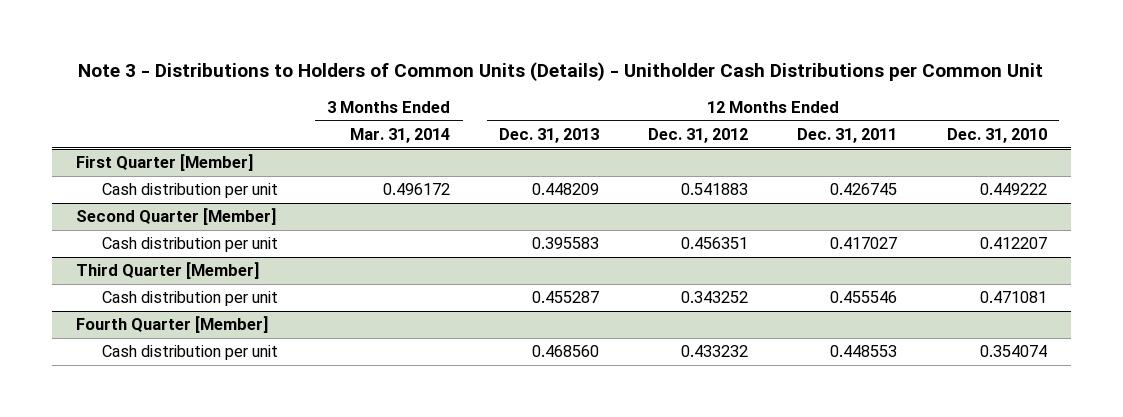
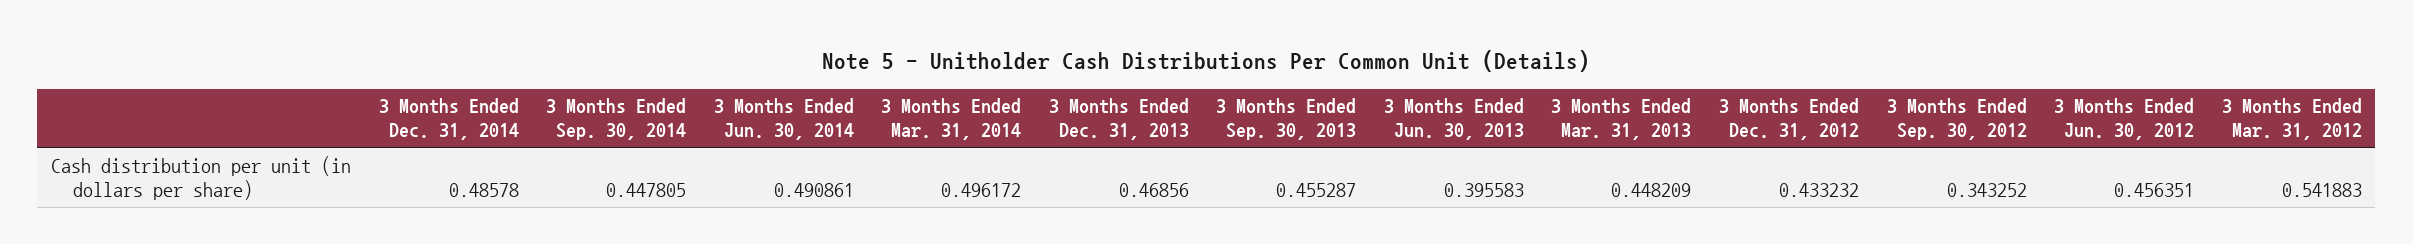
- Note 3 - Distributions to Holders of Common Units (Details) - Unitholder Cash Distributions per Common Unit
+ Note 5 - Unitholder Cash Distributions Per Common Unit (Details)
- | 3 Months Ended Mar. 31, 2014 | 12 Months Ended Dec. 31, 2013 | 12 Months Ended Dec. 31, 2012 | 12 Months Ended Dec. 31, 2011 | 12 Months Ended Dec. 31, 2010
+ | 3 Months Ended Dec. 31, 2014 | 3 Months Ended Sep. 30, 2014 | 3 Months Ended Jun. 30, 2014 | 3 Months Ended Mar. 31, 2014 | 3 Months Ended Dec. 31, 2013 | 3 Months Ended Sep. 30, 2013 | 3 Months Ended Jun. 30, 2013 | 3 Months Ended Mar. 31, 2013 | 3 Months Ended Dec. 31, 2012 | 3 Months Ended Sep. 30, 2012 | 3 Months Ended Jun. 30, 2012 | 3 Months Ended Mar. 31, 2012
- First Quarter [Member]
- Cash distribution per unit | 0.496172 | 0.448209 | 0.541883 | 0.426745 | 0.449222
- Second Quarter [Member]
- Cash distribution per unit | | 0.395583 | 0.456351 | 0.417027 | 0.412207
- Third Quarter [Member]
- Cash distribution per unit | | 0.455287 | 0.343252 | 0.455546 | 0.471081
- Fourth Quarter [Member]
- Cash distribution per unit | | 0.468560 | 0.433232 | 0.448553 | 0.354074
+ Cash distribution per unit (in dollars per share) | 0.48578 | 0.447805 | 0.490861 | 0.496172 | 0.46856 | 0.455287 | 0.395583 | 0.448209 | 0.433232 | 0.343252 | 0.456351 | 0.541883

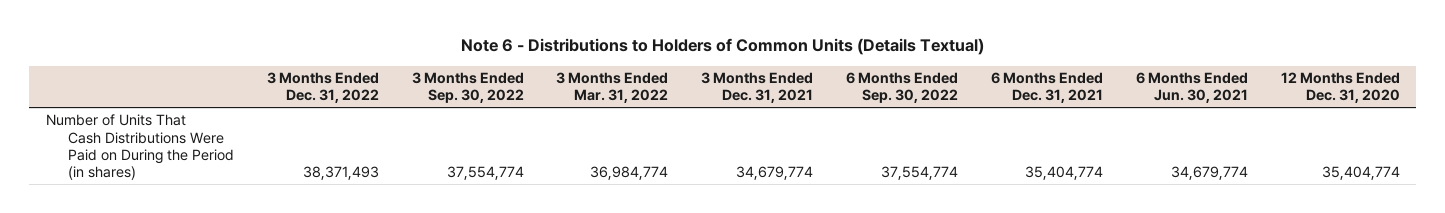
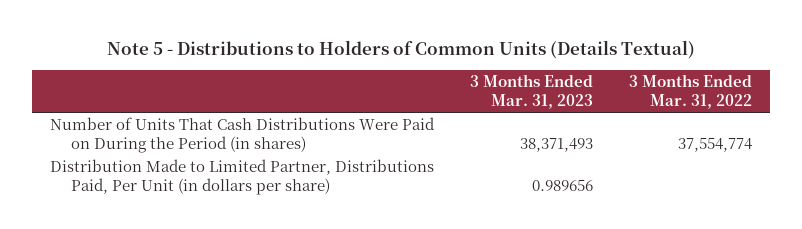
- Note 6 - Distributions to Holders of Common Units (Details Textual)
+ Note 5 - Distributions to Holders of Common Units (Details Textual)
- | 3 Months Ended Dec. 31, 2022 | 3 Months Ended Sep. 30, 2022 | 3 Months Ended Mar. 31, 2022 | 3 Months Ended Dec. 31, 2021 | 6 Months Ended Sep. 30, 2022 | 6 Months Ended Dec. 31, 2021 | 6 Months Ended Jun. 30, 2021 | 12 Months Ended Dec. 31, 2020
+ | 3 Months Ended Mar. 31, 2023 | 3 Months Ended Mar. 31, 2022
- Number of Units That Cash Distributions Were Paid on During the Period (in shares) | 38,371,493 | 37,554,774 | 36,984,774 | 34,679,774 | 37,554,774 | 35,404,774 | 34,679,774 | 35,404,774
+ Number of Units That Cash Distributions Were Paid on During the Period (in shares) | 38,371,493 | 37,554,774
+ Distribution Made to Limited Partner, Distributions Paid, Per Unit (in dollars per share) | 0.989656 |

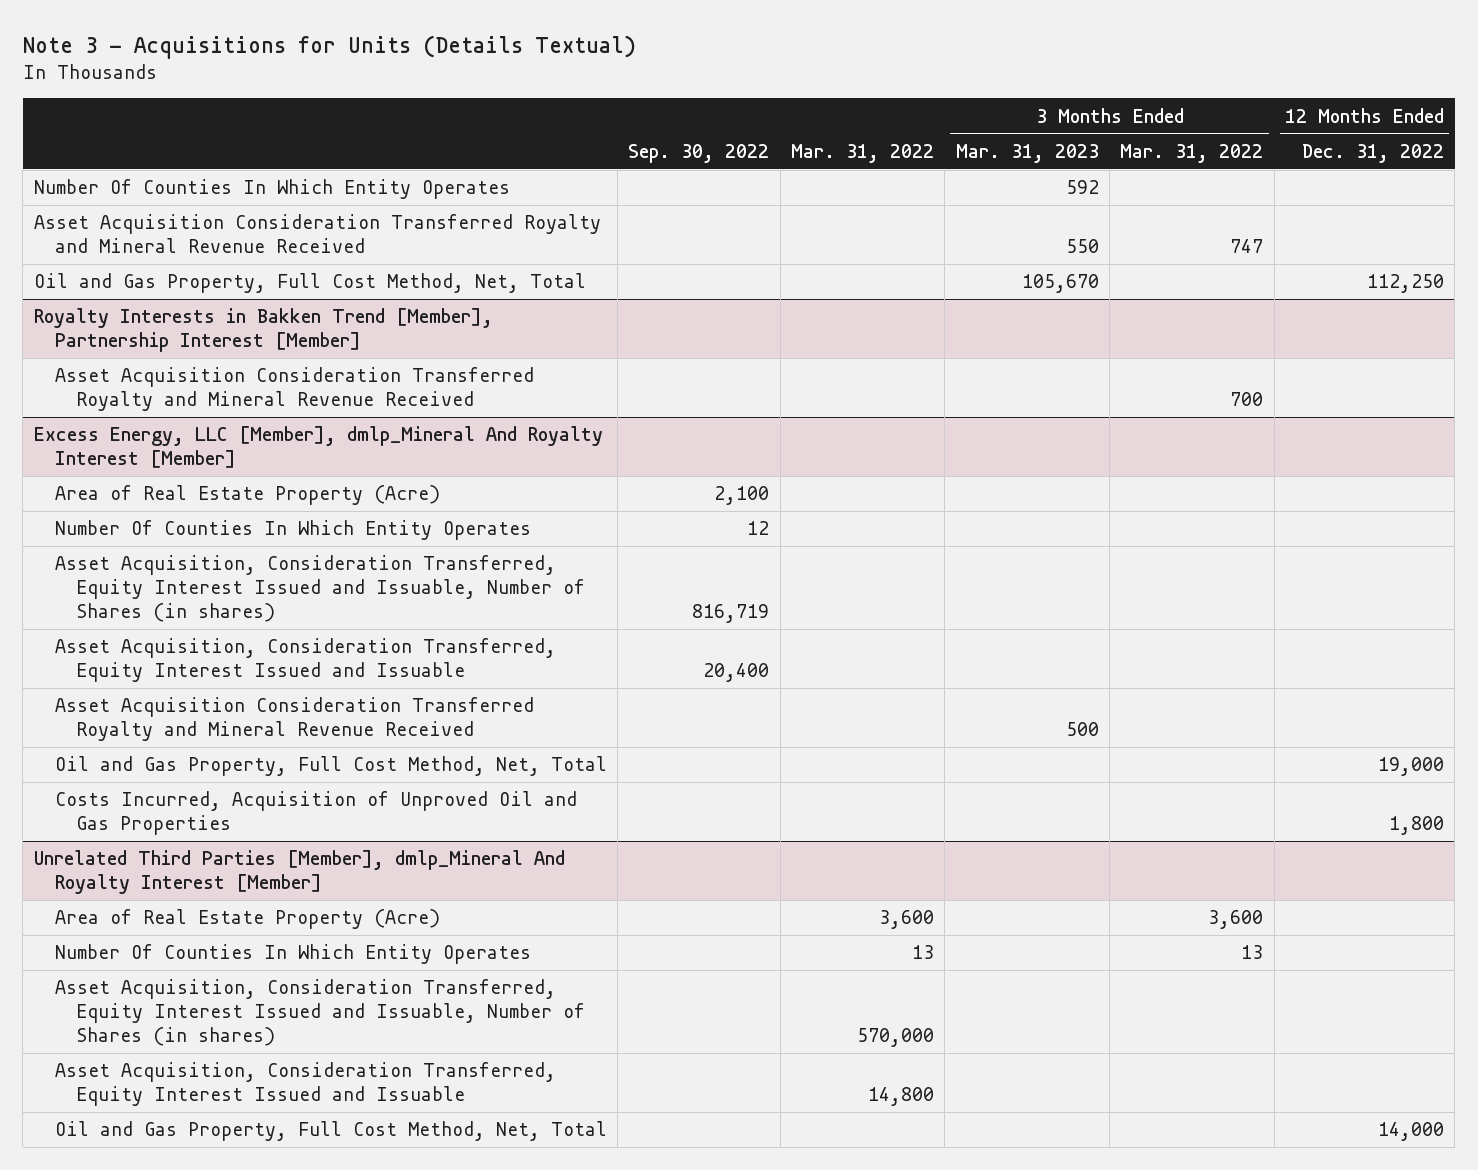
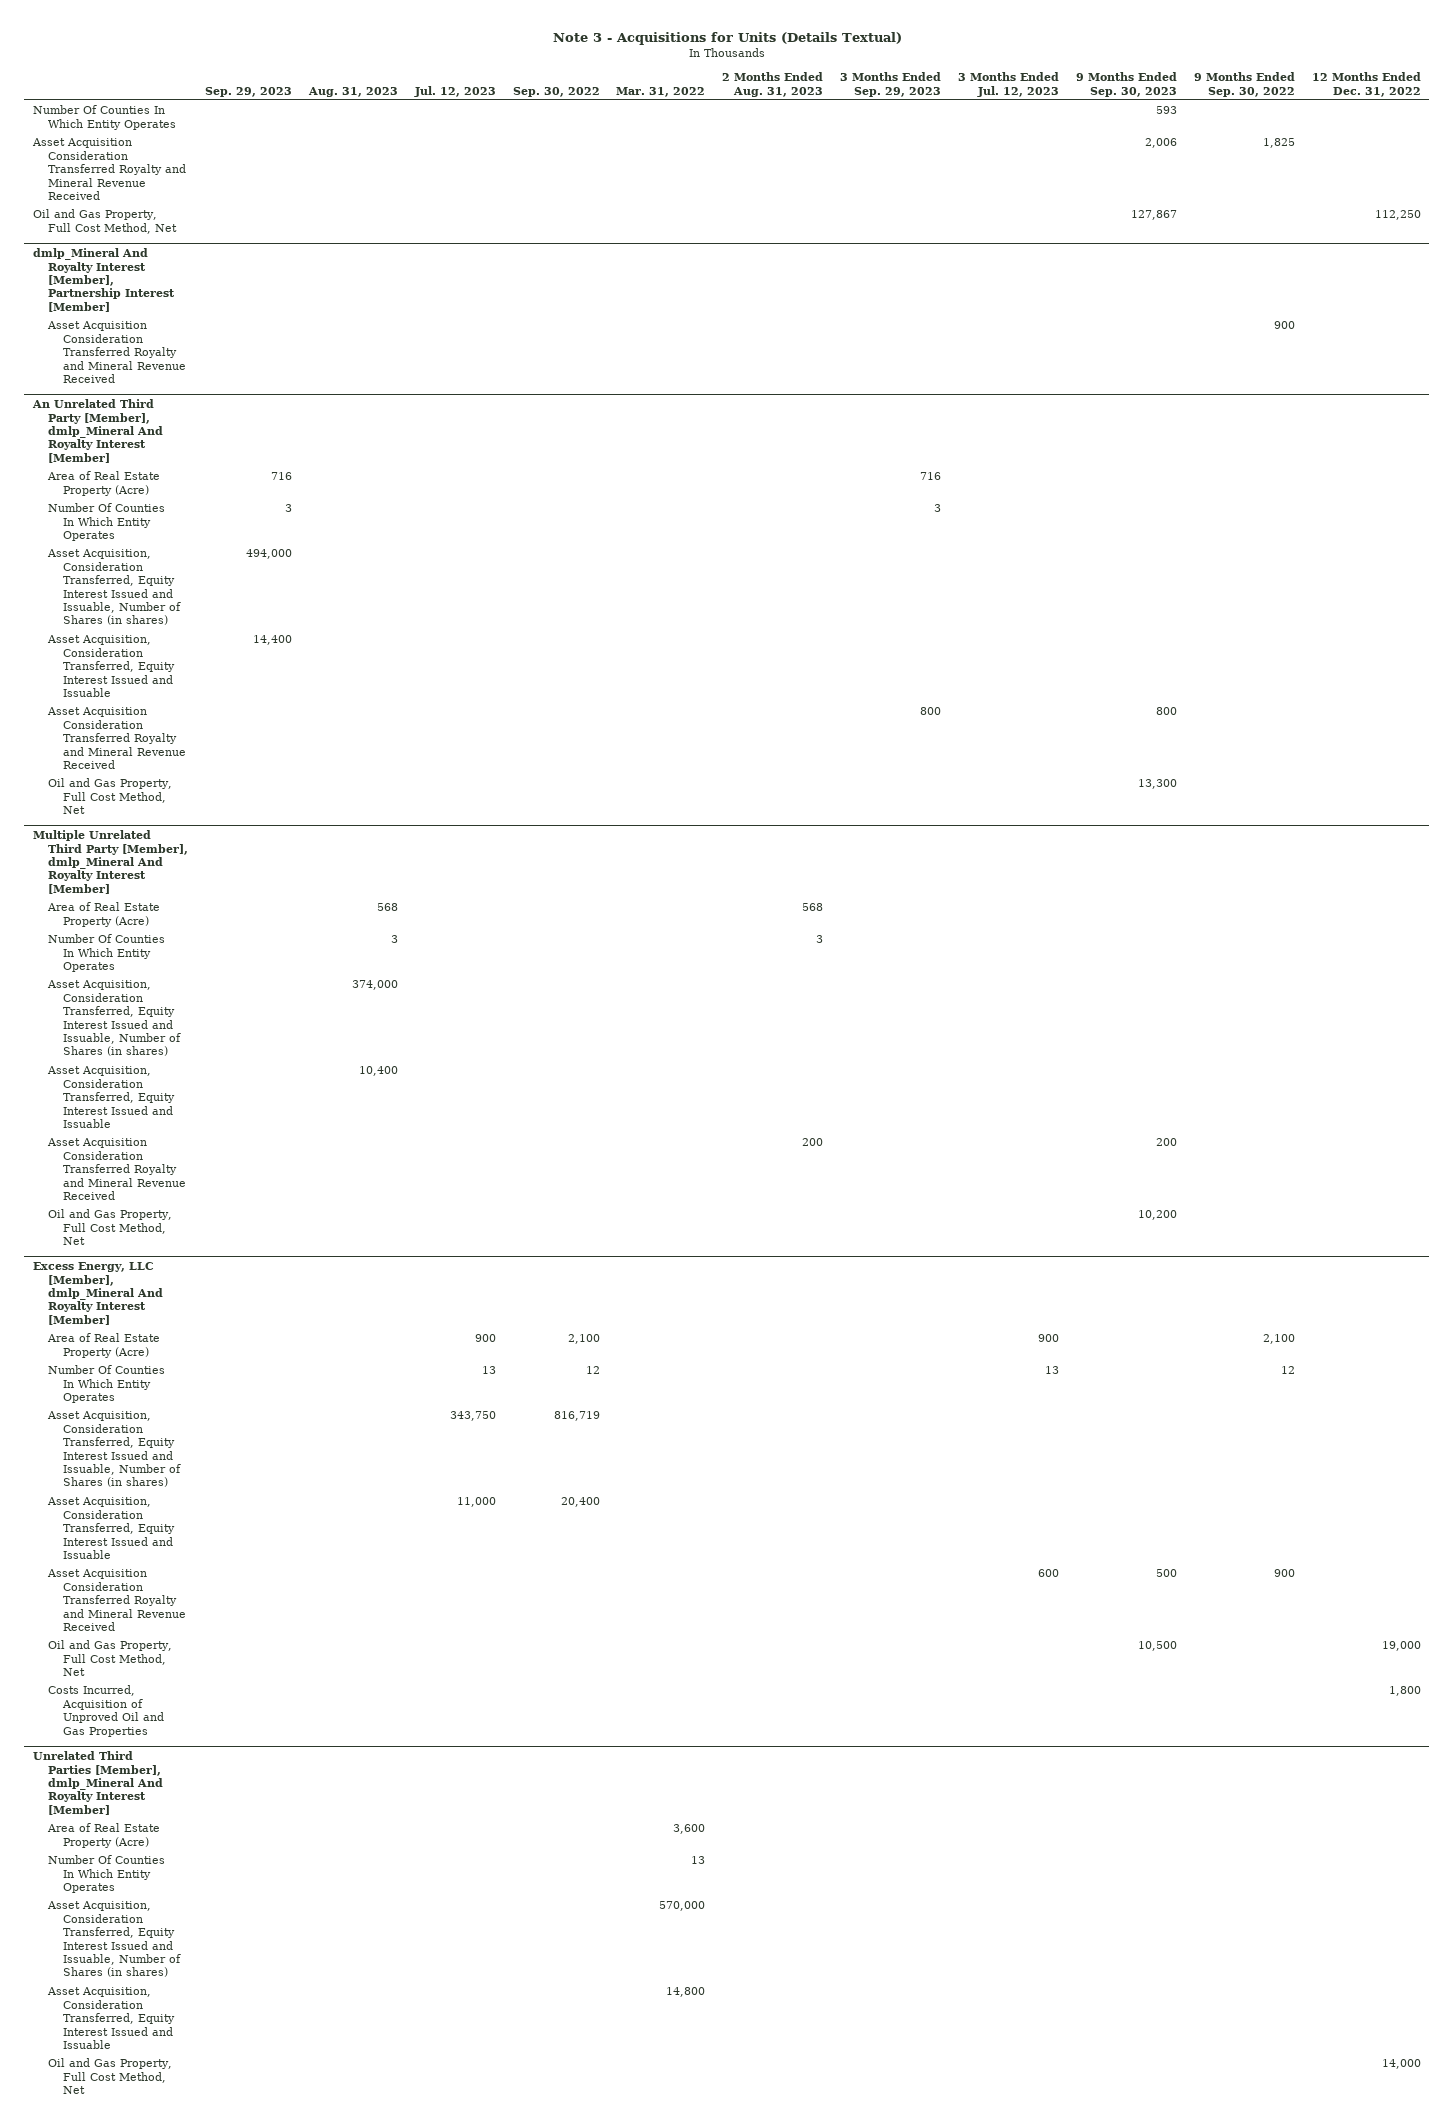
- | Sep. 30, 2022 | Mar. 31, 2022 | 3 Months Ended Mar. 31, 2023 | 3 Months Ended Mar. 31, 2022 | 12 Months Ended Dec. 31, 2022
+ | Sep. 29, 2023 | Aug. 31, 2023 | Jul. 12, 2023 | Sep. 30, 2022 | Mar. 31, 2022 | 2 Months Ended Aug. 31, 2023 | 3 Months Ended Sep. 29, 2023 | 3 Months Ended Jul. 12, 2023 | 9 Months Ended Sep. 30, 2023 | 9 Months Ended Sep. 30, 2022 | 12 Months Ended Dec. 31, 2022
- Oil and Gas Property, Full Cost Method, Net, Total | | | 105,670 | | 112,250
- Royalty Interests in Bakken Trend [Member], Partnership Interest [Member]
- Asset Acquisition Consideration Transferred Royalty and Mineral Revenue Received | | | | 700 |
+ Oil and Gas Property, Full Cost Method, Net | | | | | | | | | 127,867 | | 112,250
+ dmlp_Mineral And Royalty Interest [Member], Partnership Interest [Member]
+ Asset Acquisition Consideration Transferred Royalty and Mineral Revenue Received | | | | | | | | | | 900 |
+ An Unrelated Third Party [Member], dmlp_Mineral And Royalty Interest [Member]
+ Area of Real Estate Property (Acre) | 716 | | | | | | 716 | | | |
+ Number Of Counties In Which Entity Operates | 3 | | | | | | 3 | | | |
+ Asset Acquisition, Consideration Transferred, Equity Interest Issued and Issuable, Number of Shares (in shares) | 494,000 | | | | | | | | | |
+ Asset Acquisition, Consideration Transferred, Equity Interest Issued and Issuable | 14,400 | | | | | | | | | |
+ Asset Acquisition Consideration Transferred Royalty and Mineral Revenue Received | | | | | | | 800 | | 800 | |
+ Oil and Gas Property, Full Cost Method, Net | | | | | | | | | 13,300 | |
+ Multiple Unrelated Third Party [Member], dmlp_Mineral And Royalty Interest [Member]
+ Area of Real Estate Property (Acre) | | 568 | | | | 568 | | | | |
+ Number Of Counties In Which Entity Operates | | 3 | | | | 3 | | | | |
+ Asset Acquisition, Consideration Transferred, Equity Interest Issued and Issuable, Number of Shares (in shares) | | 374,000 | | | | | | | | |
+ Asset Acquisition, Consideration Transferred, Equity Interest Issued and Issuable | | 10,400 | | | | | | | | |
+ Asset Acquisition Consideration Transferred Royalty and Mineral Revenue Received | | | | | | 200 | | | 200 | |
+ Oil and Gas Property, Full Cost Method, Net | | | | | | | | | 10,200 | |
@ Excess Energy, LLC [Member], dmlp_Mineral And Royalty Interest [Member]
- Oil and Gas Property, Full Cost Method, Net, Total | | | | | 19,000
+ Oil and Gas Property, Full Cost Method, Net | | | | | | | | | 10,500 | | 19,000
@ Unrelated Third Parties [Member], dmlp_Mineral And Royalty Interest [Member]
- Oil and Gas Property, Full Cost Method, Net, Total | | | | | 14,000
+ Oil and Gas Property, Full Cost Method, Net | | | | | | | | | | | 14,000

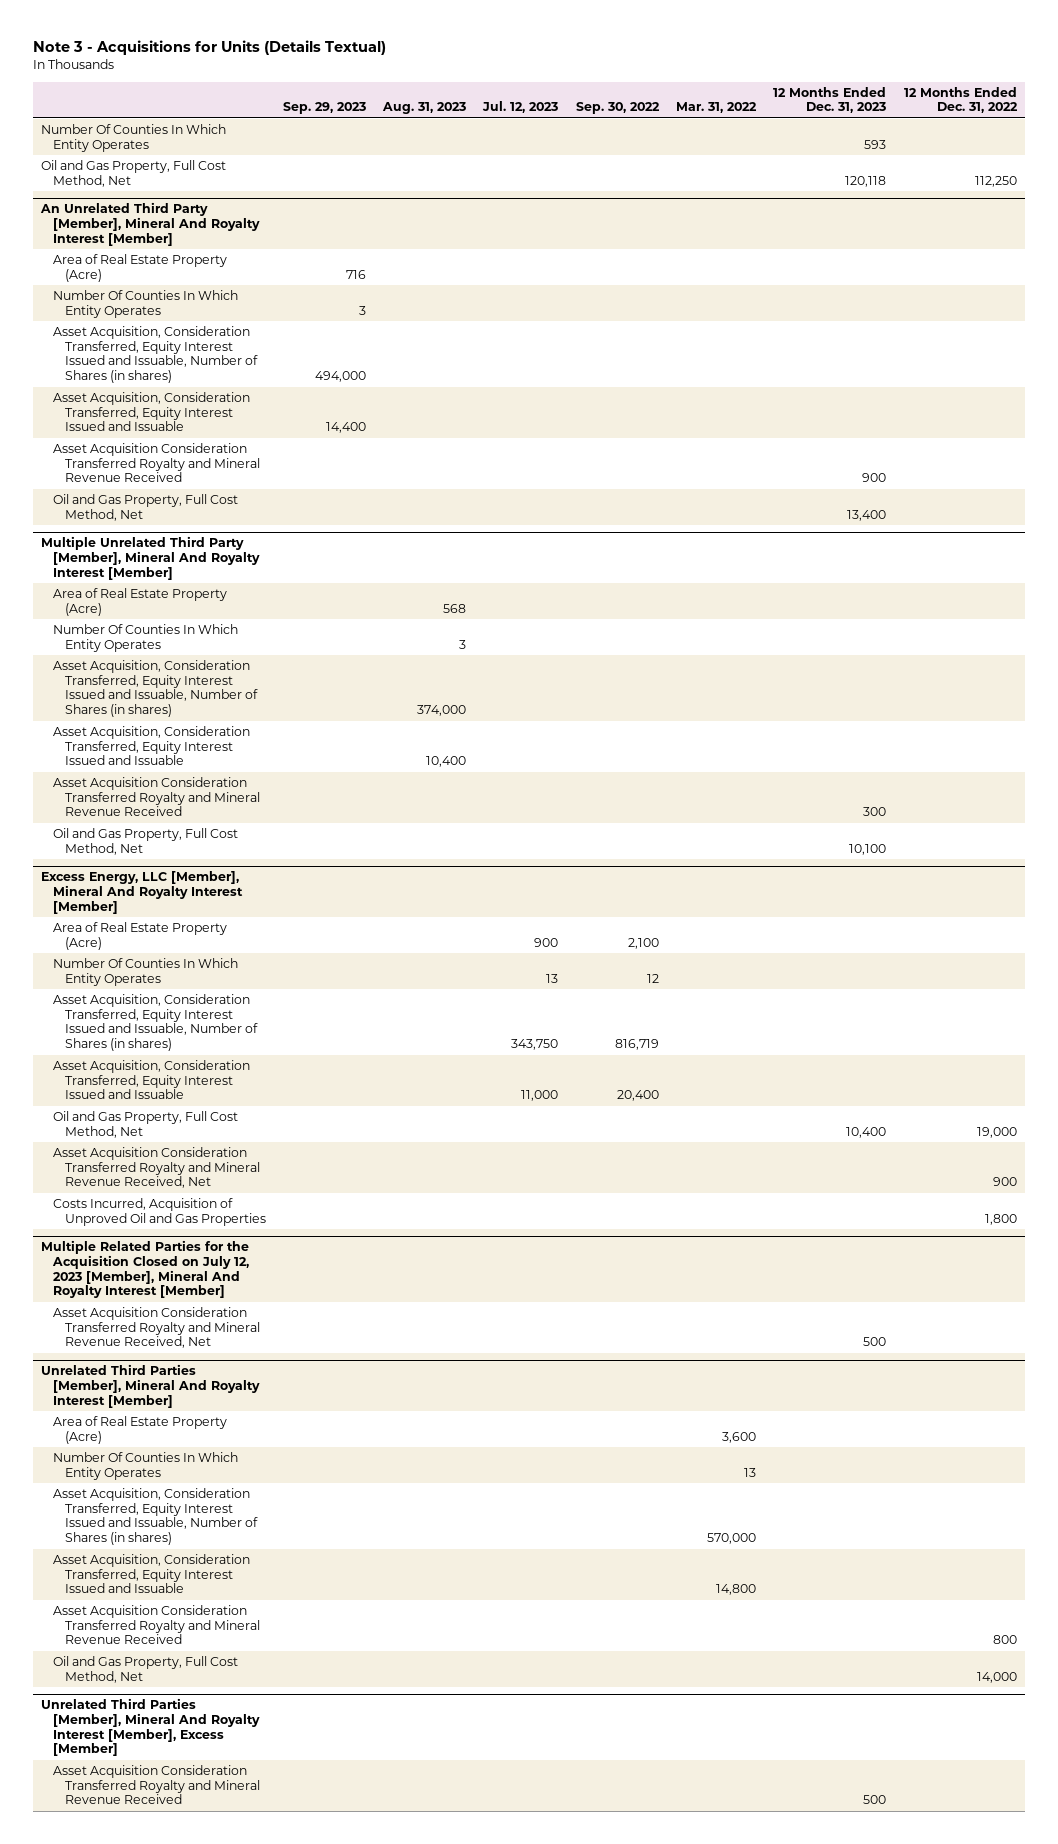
- | Sep. 29, 2023 | Aug. 31, 2023 | Jul. 12, 2023 | Sep. 30, 2022 | Mar. 31, 2022 | 2 Months Ended Aug. 31, 2023 | 3 Months Ended Sep. 29, 2023 | 3 Months Ended Jul. 12, 2023 | 9 Months Ended Sep. 30, 2023 | 9 Months Ended Sep. 30, 2022 | 12 Months Ended Dec. 31, 2022
+ | Sep. 29, 2023 | Aug. 31, 2023 | Jul. 12, 2023 | Sep. 30, 2022 | Mar. 31, 2022 | 12 Months Ended Dec. 31, 2023 | 12 Months Ended Dec. 31, 2022
- Asset Acquisition Consideration Transferred Royalty and Mineral Revenue Received | | | | | | | | | 2,006 | 1,825 |
- dmlp_Mineral And Royalty Interest [Member], Partnership Interest [Member]
- Asset Acquisition Consideration Transferred Royalty and Mineral Revenue Received | | | | | | | | | | 900 |
- An Unrelated Third Party [Member], dmlp_Mineral And Royalty Interest [Member]
+ An Unrelated Third Party [Member], Mineral And Royalty Interest [Member]
- Multiple Unrelated Third Party [Member], dmlp_Mineral And Royalty Interest [Member]
+ Multiple Unrelated Third Party [Member], Mineral And Royalty Interest [Member]
- Excess Energy, LLC [Member], dmlp_Mineral And Royalty Interest [Member]
+ Excess Energy, LLC [Member], Mineral And Royalty Interest [Member]
- Asset Acquisition Consideration Transferred Royalty and Mineral Revenue Received | | | | | | | | 600 | 500 | 900 |
+ Asset Acquisition Consideration Transferred Royalty and Mineral Revenue Received, Net | | | | | | | 900
- Unrelated Third Parties [Member], dmlp_Mineral And Royalty Interest [Member]
+ Multiple Related Parties for the Acquisition Closed on July 12, 2023 [Member], Mineral And Royalty Interest [Member]
+ Asset Acquisition Consideration Transferred Royalty and Mineral Revenue Received, Net | | | | | | 500 |
+ Unrelated Third Parties [Member], Mineral And Royalty Interest [Member]
+ Asset Acquisition Consideration Transferred Royalty and Mineral Revenue Received | | | | | | | 800
+ Unrelated Third Parties [Member], Mineral And Royalty Interest [Member], Excess [Member]
+ Asset Acquisition Consideration Transferred Royalty and Mineral Revenue Received | | | | | | 500 |

